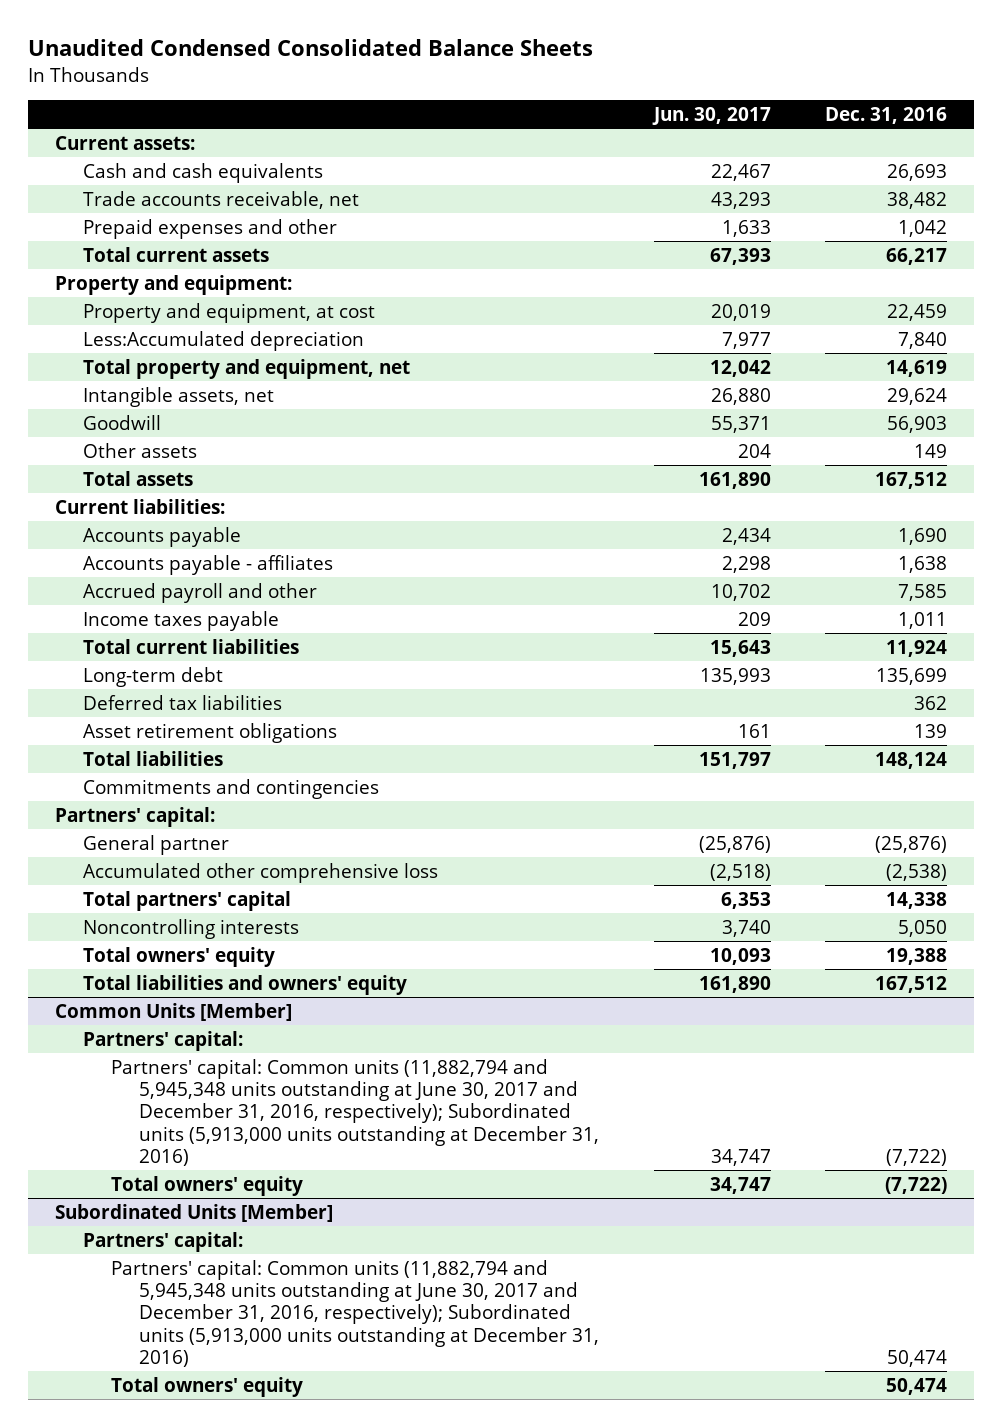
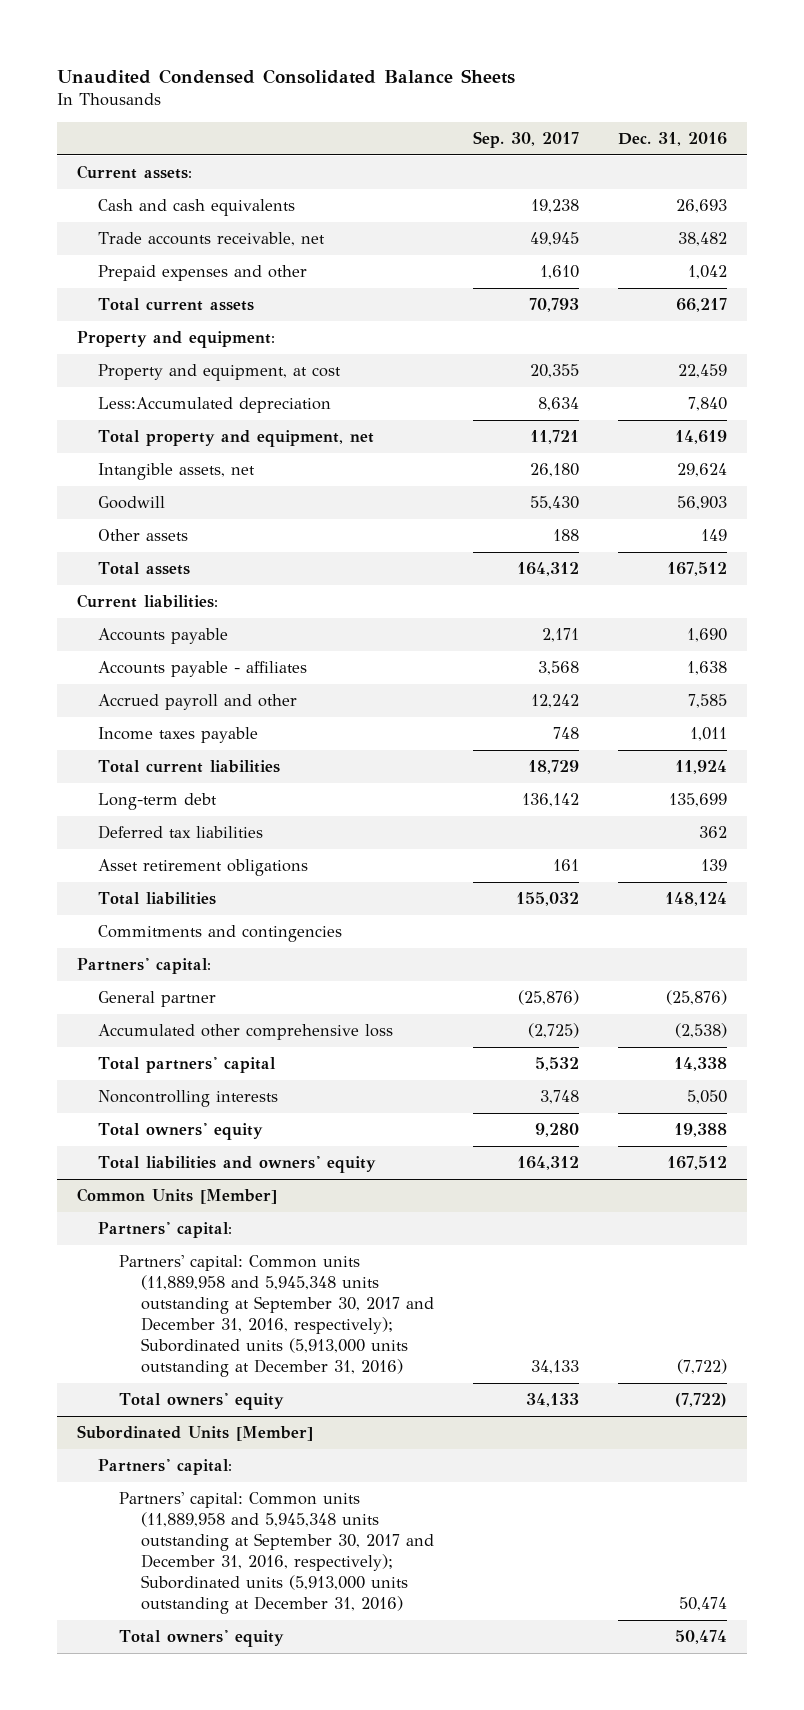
- | Jun. 30, 2017 | Dec. 31, 2016
+ | Sep. 30, 2017 | Dec. 31, 2016
@ Common Units [Member]
- Partners' capital: Common units (11,882,794 and 5,945,348 units outstanding at June 30, 2017 and December 31, 2016, respectively); Subordinated units (5,913,000 units outstanding at December 31, 2016) | 34,747 | (7,722)
+ Partners' capital: Common units (11,889,958 and 5,945,348 units outstanding at September 30, 2017 and December 31, 2016, respectively); Subordinated units (5,913,000 units outstanding at December 31, 2016) | 34,133 | (7,722)
@ Subordinated Units [Member]
- Partners' capital: Common units (11,882,794 and 5,945,348 units outstanding at June 30, 2017 and December 31, 2016, respectively); Subordinated units (5,913,000 units outstanding at December 31, 2016) | | 50,474
+ Partners' capital: Common units (11,889,958 and 5,945,348 units outstanding at September 30, 2017 and December 31, 2016, respectively); Subordinated units (5,913,000 units outstanding at December 31, 2016) | | 50,474

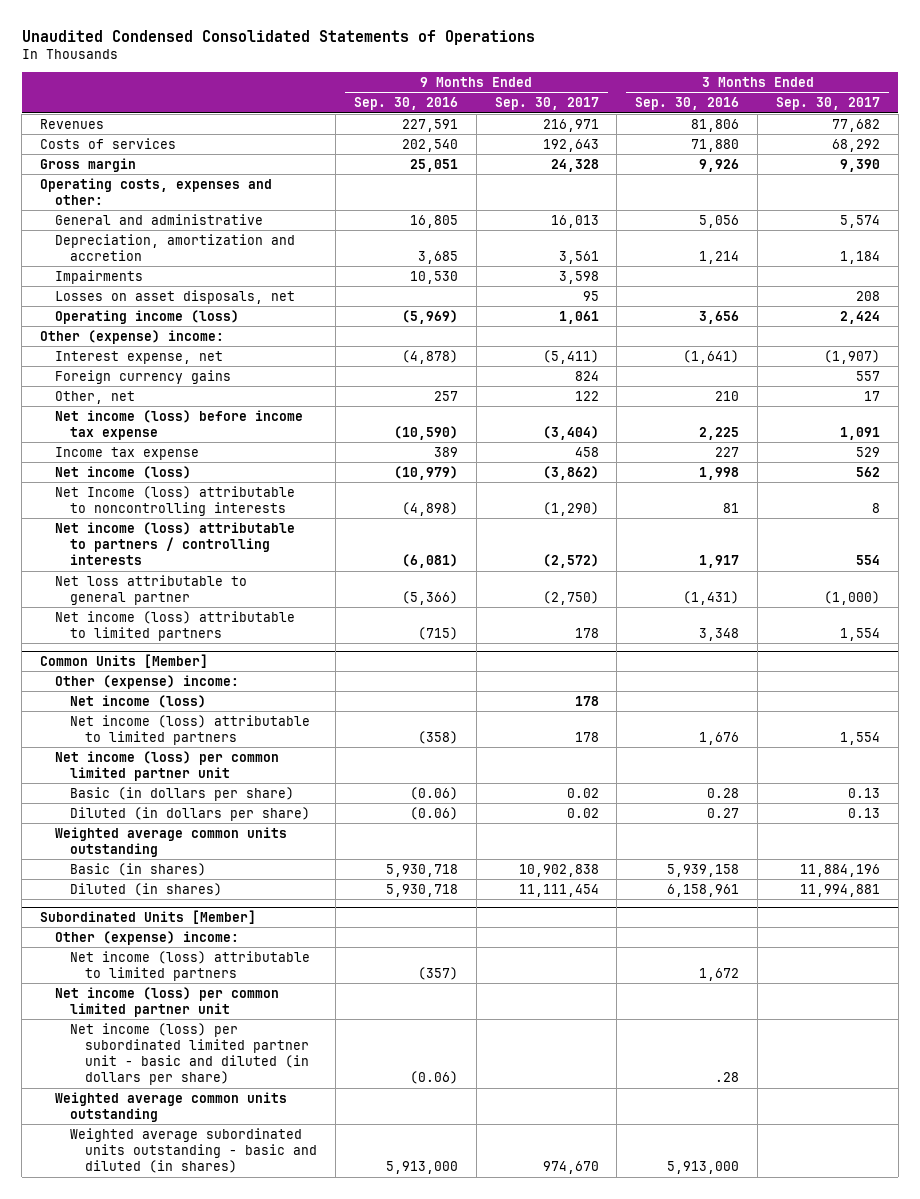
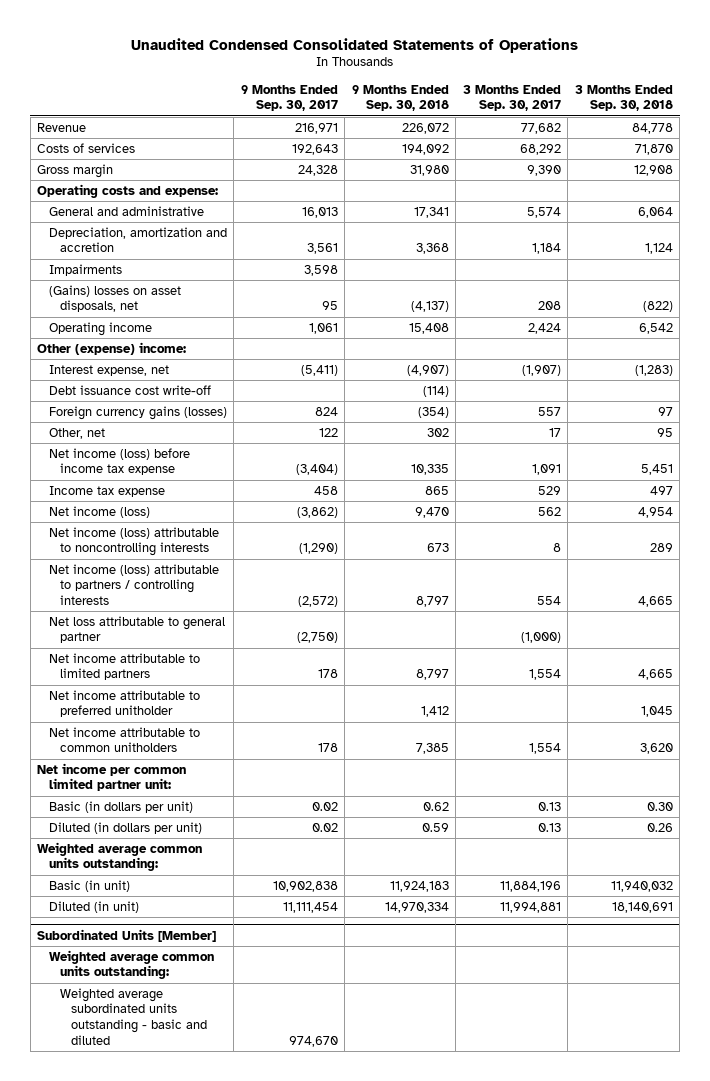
- | 9 Months Ended Sep. 30, 2016 | 9 Months Ended Sep. 30, 2017 | 3 Months Ended Sep. 30, 2016 | 3 Months Ended Sep. 30, 2017
+ | 9 Months Ended Sep. 30, 2017 | 9 Months Ended Sep. 30, 2018 | 3 Months Ended Sep. 30, 2017 | 3 Months Ended Sep. 30, 2018
- Revenues | 227,591 | 216,971 | 81,806 | 77,682
+ Revenue | 216,971 | 226,072 | 77,682 | 84,778
- Operating costs, expenses and other:
+ Operating costs and expense:
- Losses on asset disposals, net | | 95 | | 208
- Operating income (loss) | (5,969) | 1,061 | 3,656 | 2,424
+ (Gains) losses on asset disposals, net | 95 | (4,137) | 208 | (822)
+ Operating income | 1,061 | 15,408 | 2,424 | 6,542
- Foreign currency gains | | 824 | | 557
+ Debt issuance cost write-off | | (114) | |
+ Foreign currency gains (losses) | 824 | (354) | 557 | 97
- Net Income (loss) attributable to noncontrolling interests | (4,898) | (1,290) | 81 | 8
+ Net income (loss) attributable to noncontrolling interests | (1,290) | 673 | 8 | 289
- Net income (loss) attributable to limited partners | (715) | 178 | 3,348 | 1,554
- Common Units [Member]
- Other (expense) income:
- Net income (loss) | | 178 | |
- Net income (loss) attributable to limited partners | (358) | 178 | 1,676 | 1,554
- Net income (loss) per common limited partner unit
- Basic (in dollars per share) | (0.06) | 0.02 | 0.28 | 0.13
- Diluted (in dollars per share) | (0.06) | 0.02 | 0.27 | 0.13
- Weighted average common units outstanding
- Basic (in shares) | 5,930,718 | 10,902,838 | 5,939,158 | 11,884,196
- Diluted (in shares) | 5,930,718 | 11,111,454 | 6,158,961 | 11,994,881
+ Net income attributable to limited partners | 178 | 8,797 | 1,554 | 4,665
+ Net income attributable to preferred unitholder | | 1,412 | | 1,045
+ Net income attributable to common unitholders | 178 | 7,385 | 1,554 | 3,620
+ Net income per common limited partner unit:
+ Basic (in dollars per unit) | 0.02 | 0.62 | 0.13 | 0.30
+ Diluted (in dollars per unit) | 0.02 | 0.59 | 0.13 | 0.26
+ Weighted average common units outstanding:
+ Basic (in unit) | 10,902,838 | 11,924,183 | 11,884,196 | 11,940,032
+ Diluted (in unit) | 11,111,454 | 14,970,334 | 11,994,881 | 18,140,691
@ Subordinated Units [Member]
- Other (expense) income:
- Net income (loss) attributable to limited partners | (357) | | 1,672 |
- Net income (loss) per common limited partner unit
- Net income (loss) per subordinated limited partner unit - basic and diluted (in dollars per share) | (0.06) | | .28 |
- Weighted average common units outstanding
- Weighted average subordinated units outstanding - basic and diluted (in shares) | 5,913,000 | 974,670 | 5,913,000 |
+ Weighted average common units outstanding:
+ Weighted average subordinated units outstanding - basic and diluted | 974,670 | | |

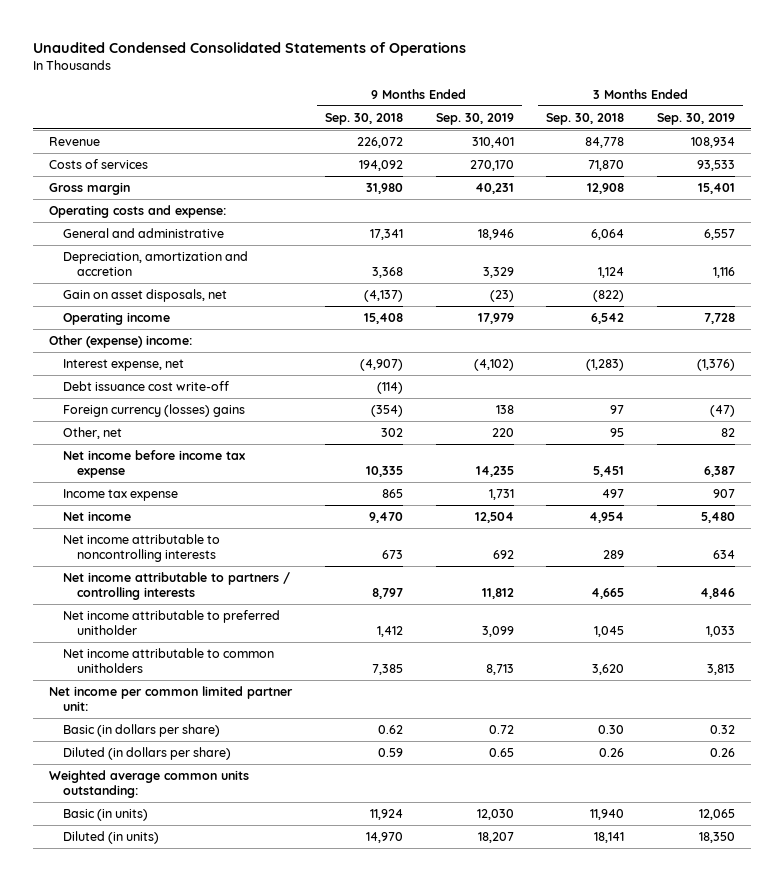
- | 9 Months Ended Sep. 30, 2017 | 9 Months Ended Sep. 30, 2018 | 3 Months Ended Sep. 30, 2017 | 3 Months Ended Sep. 30, 2018
+ | 9 Months Ended Sep. 30, 2018 | 9 Months Ended Sep. 30, 2019 | 3 Months Ended Sep. 30, 2018 | 3 Months Ended Sep. 30, 2019
- Impairments | 3,598 | | |
- (Gains) losses on asset disposals, net | 95 | (4,137) | 208 | (822)
+ Gain on asset disposals, net | (4,137) | (23) | (822) |
- Foreign currency gains (losses) | 824 | (354) | 557 | 97
+ Foreign currency (losses) gains | (354) | 138 | 97 | (47)
- Net income (loss) before income tax expense | (3,404) | 10,335 | 1,091 | 5,451
+ Net income before income tax expense | 10,335 | 14,235 | 5,451 | 6,387
- Net income (loss) | (3,862) | 9,470 | 562 | 4,954
- Net income (loss) attributable to noncontrolling interests | (1,290) | 673 | 8 | 289
- Net income (loss) attributable to partners / controlling interests | (2,572) | 8,797 | 554 | 4,665
- Net loss attributable to general partner | (2,750) | | (1,000) |
- Net income attributable to limited partners | 178 | 8,797 | 1,554 | 4,665
+ Net income | 9,470 | 12,504 | 4,954 | 5,480
+ Net income attributable to noncontrolling interests | 673 | 692 | 289 | 634
+ Net income attributable to partners / controlling interests | 8,797 | 11,812 | 4,665 | 4,846
- Basic (in dollars per unit) | 0.02 | 0.62 | 0.13 | 0.30
- Diluted (in dollars per unit) | 0.02 | 0.59 | 0.13 | 0.26
- Weighted average common units outstanding:
- Basic (in unit) | 10,902,838 | 11,924,183 | 11,884,196 | 11,940,032
- Diluted (in unit) | 11,111,454 | 14,970,334 | 11,994,881 | 18,140,691
- Subordinated Units [Member]
+ Basic (in dollars per share) | 0.62 | 0.72 | 0.30 | 0.32
+ Diluted (in dollars per share) | 0.59 | 0.65 | 0.26 | 0.26
- Weighted average subordinated units outstanding - basic and diluted | 974,670 | | |
+ Basic (in units) | 11,924 | 12,030 | 11,940 | 12,065
+ Diluted (in units) | 14,970 | 18,207 | 18,141 | 18,350

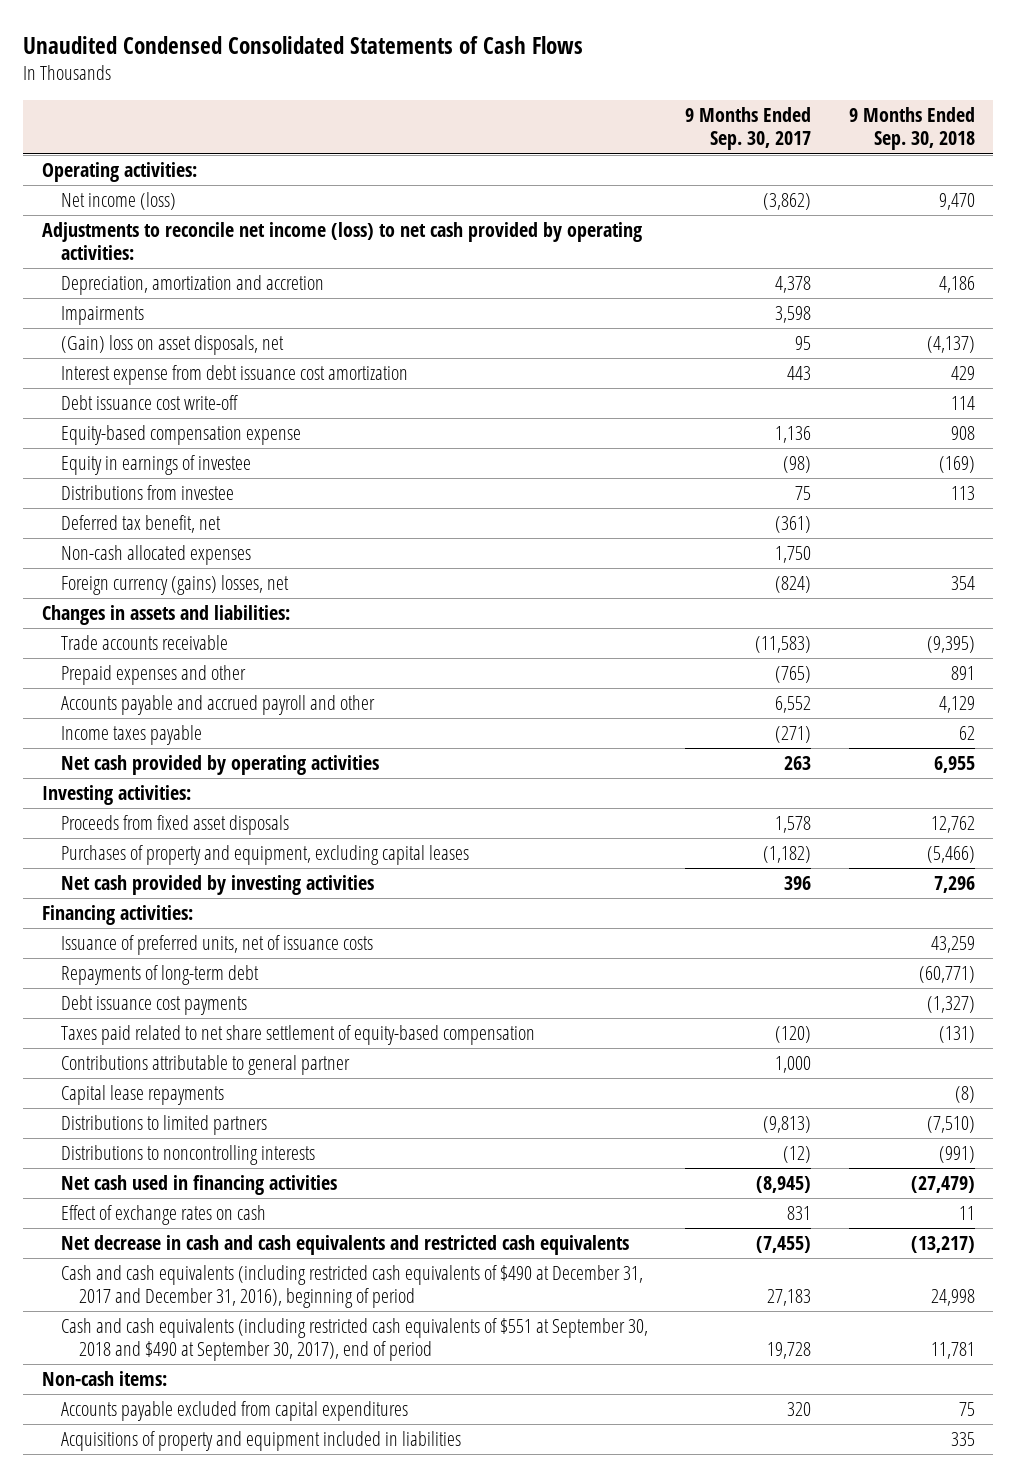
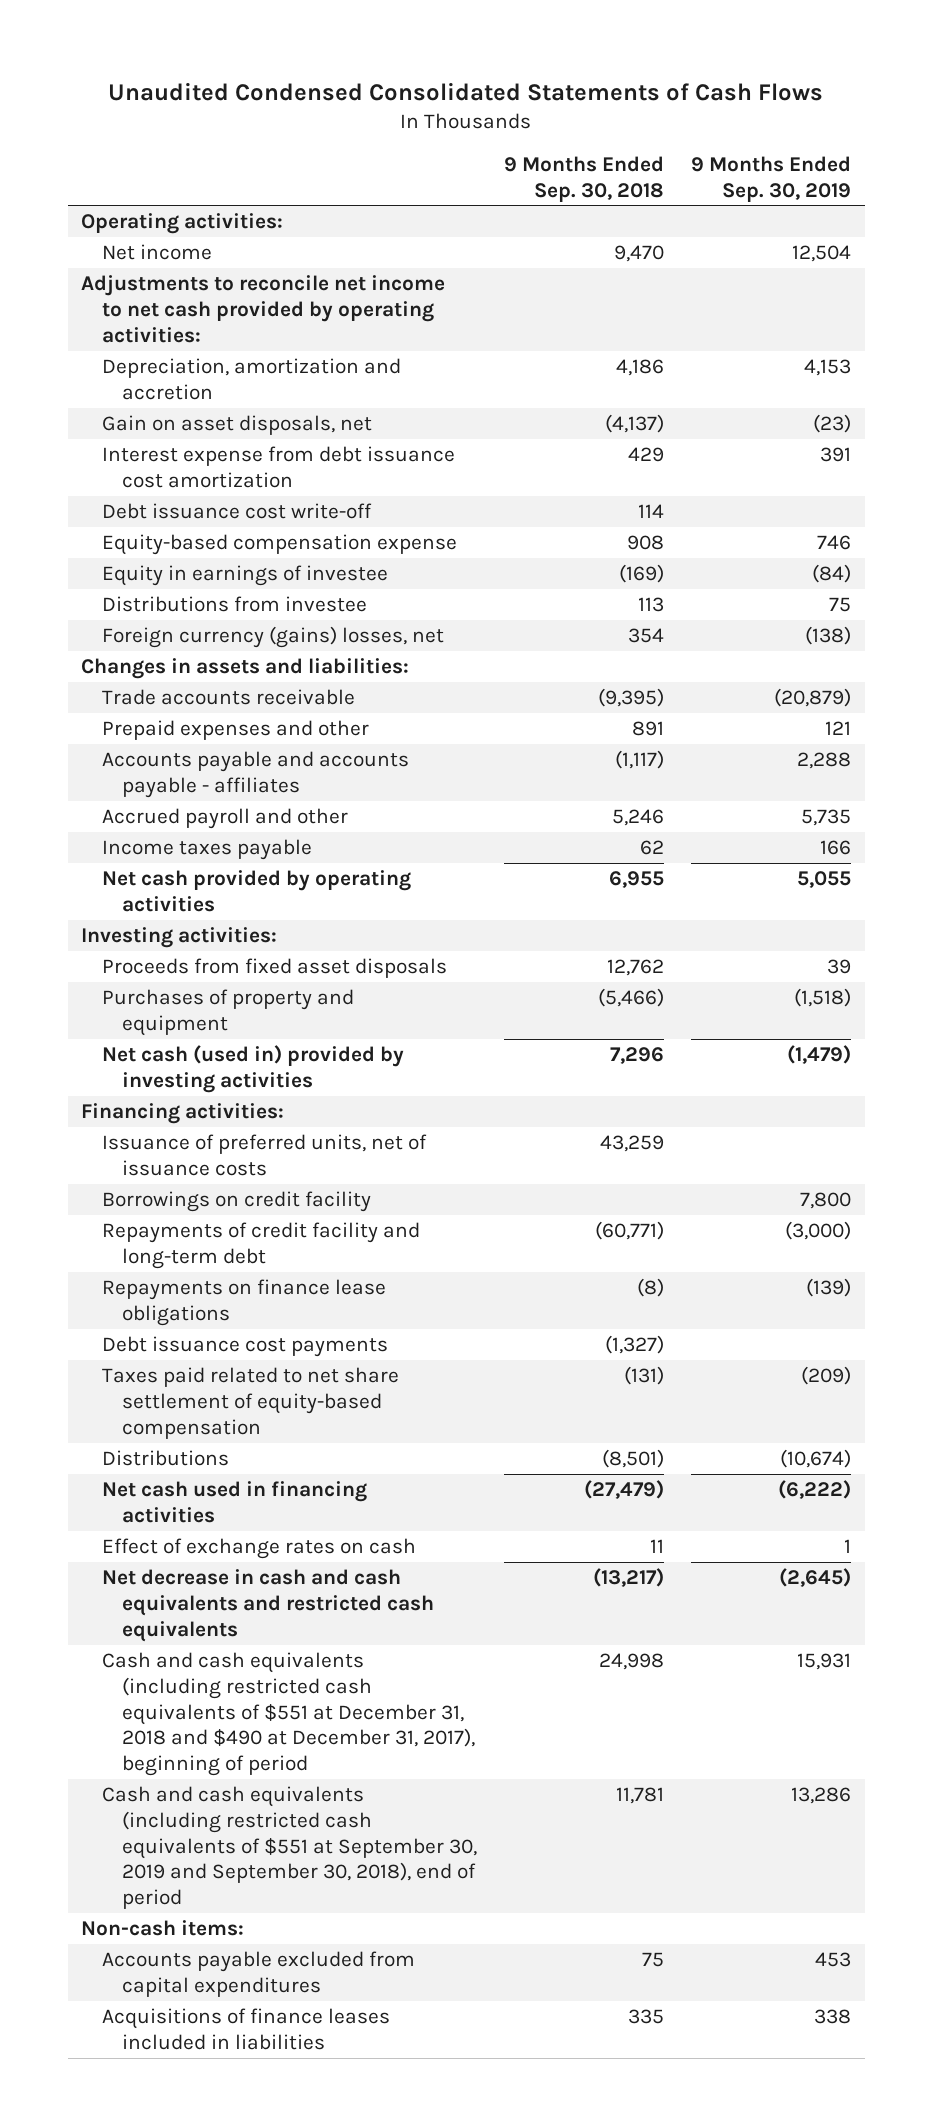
- | 9 Months Ended Sep. 30, 2017 | 9 Months Ended Sep. 30, 2018
+ | 9 Months Ended Sep. 30, 2018 | 9 Months Ended Sep. 30, 2019
- Net income (loss) | (3,862) | 9,470
- Adjustments to reconcile net income (loss) to net cash provided by operating activities:
+ Net income | 9,470 | 12,504
+ Adjustments to reconcile net income to net cash provided by operating activities:
- Impairments | 3,598 |
- (Gain) loss on asset disposals, net | 95 | (4,137)
+ Gain on asset disposals, net | (4,137) | (23)
- Deferred tax benefit, net | (361) |
- Non-cash allocated expenses | 1,750 |
- Accounts payable and accrued payroll and other | 6,552 | 4,129
+ Accounts payable and accounts payable - affiliates | (1,117) | 2,288
+ Accrued payroll and other | 5,246 | 5,735
- Purchases of property and equipment, excluding capital leases | (1,182) | (5,466)
- Net cash provided by investing activities | 396 | 7,296
+ Purchases of property and equipment | (5,466) | (1,518)
+ Net cash (used in) provided by investing activities | 7,296 | (1,479)
- Repayments of long-term debt | | (60,771)
+ Borrowings on credit facility | | 7,800
+ Repayments of credit facility and long-term debt | (60,771) | (3,000)
+ Repayments on finance lease obligations | (8) | (139)
- Contributions attributable to general partner | 1,000 |
- Capital lease repayments | | (8)
- Distributions to limited partners | (9,813) | (7,510)
- Distributions to noncontrolling interests | (12) | (991)
+ Distributions | (8,501) | (10,674)
- Cash and cash equivalents (including restricted cash equivalents of $490 at December 31, 2017 and December 31, 2016), beginning of period | 27,183 | 24,998
- Cash and cash equivalents (including restricted cash equivalents of $551 at September 30, 2018 and $490 at September 30, 2017), end of period | 19,728 | 11,781
+ Cash and cash equivalents (including restricted cash equivalents of $551 at December 31, 2018 and $490 at December 31, 2017), beginning of period | 24,998 | 15,931
+ Cash and cash equivalents (including restricted cash equivalents of $551 at September 30, 2019 and September 30, 2018), end of period | 11,781 | 13,286
- Acquisitions of property and equipment included in liabilities | | 335
+ Acquisitions of finance leases included in liabilities | 335 | 338

